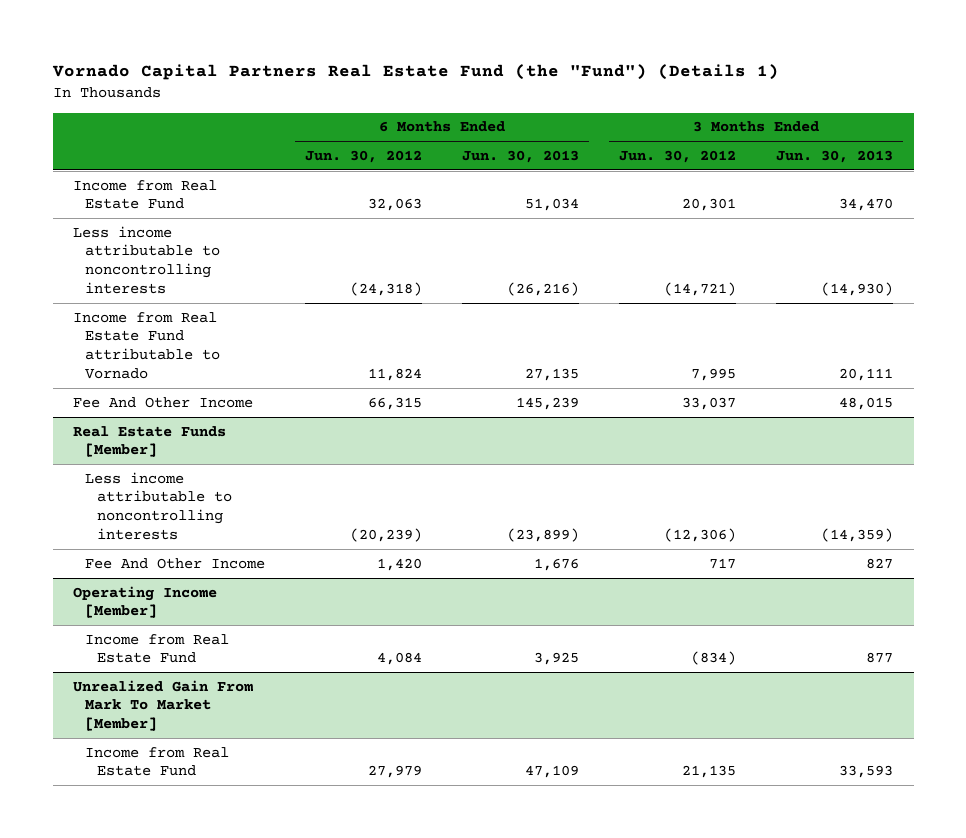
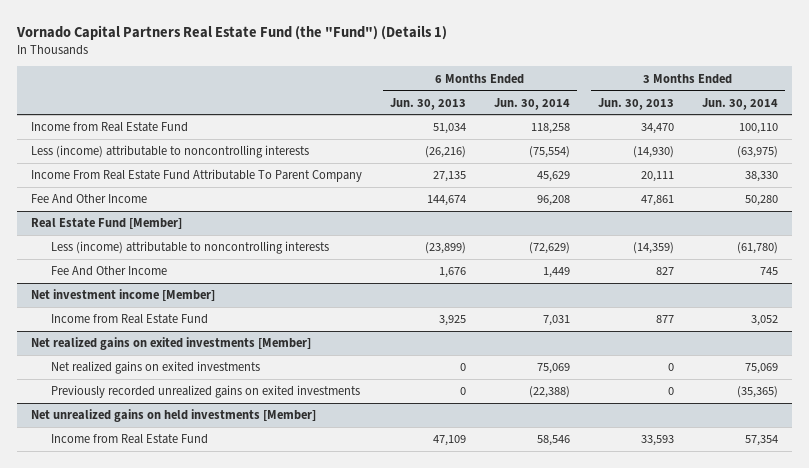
- | 6 Months Ended Jun. 30, 2012 | 6 Months Ended Jun. 30, 2013 | 3 Months Ended Jun. 30, 2012 | 3 Months Ended Jun. 30, 2013
+ | 6 Months Ended Jun. 30, 2013 | 6 Months Ended Jun. 30, 2014 | 3 Months Ended Jun. 30, 2013 | 3 Months Ended Jun. 30, 2014
- Less income attributable to noncontrolling interests | (24,318) | (26,216) | (14,721) | (14,930)
- Income from Real Estate Fund attributable to Vornado | 11,824 | 27,135 | 7,995 | 20,111
- Fee And Other Income | 66,315 | 145,239 | 33,037 | 48,015
- Real Estate Funds [Member]
- Less income attributable to noncontrolling interests | (20,239) | (23,899) | (12,306) | (14,359)
+ Less (income) attributable to noncontrolling interests | (26,216) | (75,554) | (14,930) | (63,975)
+ Income From Real Estate Fund Attributable To Parent Company | 27,135 | 45,629 | 20,111 | 38,330
+ Fee And Other Income | 144,674 | 96,208 | 47,861 | 50,280
+ Real Estate Fund [Member]
+ Less (income) attributable to noncontrolling interests | (23,899) | (72,629) | (14,359) | (61,780)
- Operating Income [Member]
+ Net investment income [Member]
- Unrealized Gain From Mark To Market [Member]
+ Net realized gains on exited investments [Member]
+ Net realized gains on exited investments | 0 | 75,069 | 0 | 75,069
+ Previously recorded unrealized gains on exited investments | 0 | (22,388) | 0 | (35,365)
+ Net unrealized gains on held investments [Member]

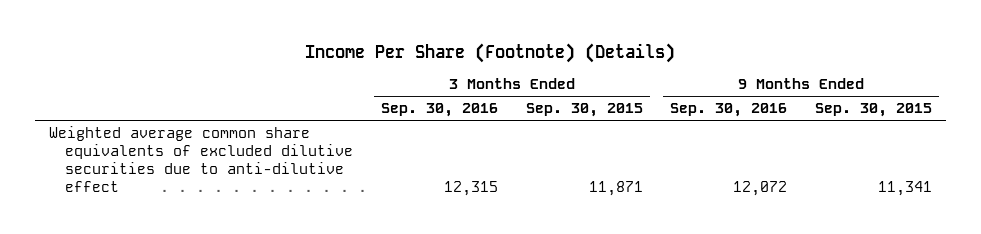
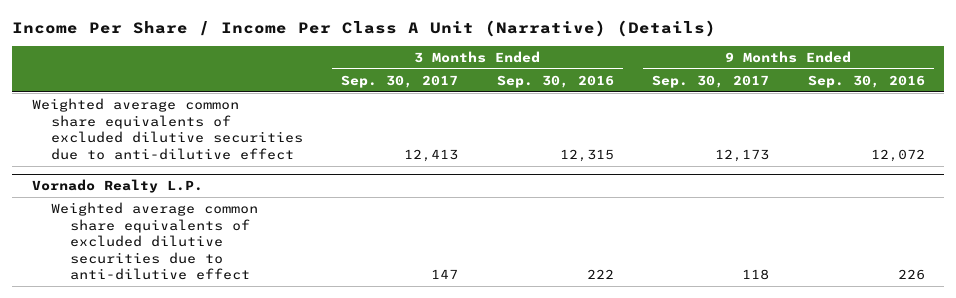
- Income Per Share (Footnote) (Details)
+ Income Per Share / Income Per Class A Unit (Narrative) (Details)
- | 3 Months Ended Sep. 30, 2016 | 3 Months Ended Sep. 30, 2015 | 9 Months Ended Sep. 30, 2016 | 9 Months Ended Sep. 30, 2015
+ | 3 Months Ended Sep. 30, 2017 | 3 Months Ended Sep. 30, 2016 | 9 Months Ended Sep. 30, 2017 | 9 Months Ended Sep. 30, 2016
+ Vornado Realty L.P.
+ Weighted average common share equivalents of excluded dilutive securities due to anti-dilutive effect | 147 | 222 | 118 | 226

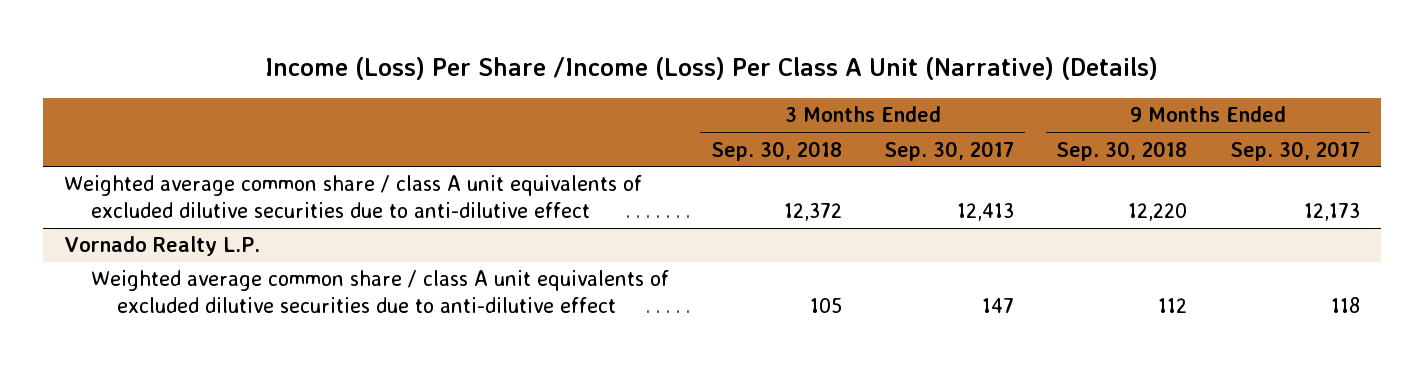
- Income Per Share / Income Per Class A Unit (Narrative) (Details)
+ Income (Loss) Per Share /Income (Loss) Per Class A Unit (Narrative) (Details)
- | 3 Months Ended Sep. 30, 2017 | 3 Months Ended Sep. 30, 2016 | 9 Months Ended Sep. 30, 2017 | 9 Months Ended Sep. 30, 2016
+ | 3 Months Ended Sep. 30, 2018 | 3 Months Ended Sep. 30, 2017 | 9 Months Ended Sep. 30, 2018 | 9 Months Ended Sep. 30, 2017
- Weighted average common share equivalents of excluded dilutive securities due to anti-dilutive effect | 12,413 | 12,315 | 12,173 | 12,072
+ Weighted average common share / class A unit equivalents of excluded dilutive securities due to anti-dilutive effect | 12,372 | 12,413 | 12,220 | 12,173
@ Vornado Realty L.P.
- Weighted average common share equivalents of excluded dilutive securities due to anti-dilutive effect | 147 | 222 | 118 | 226
+ Weighted average common share / class A unit equivalents of excluded dilutive securities due to anti-dilutive effect | 105 | 147 | 112 | 118

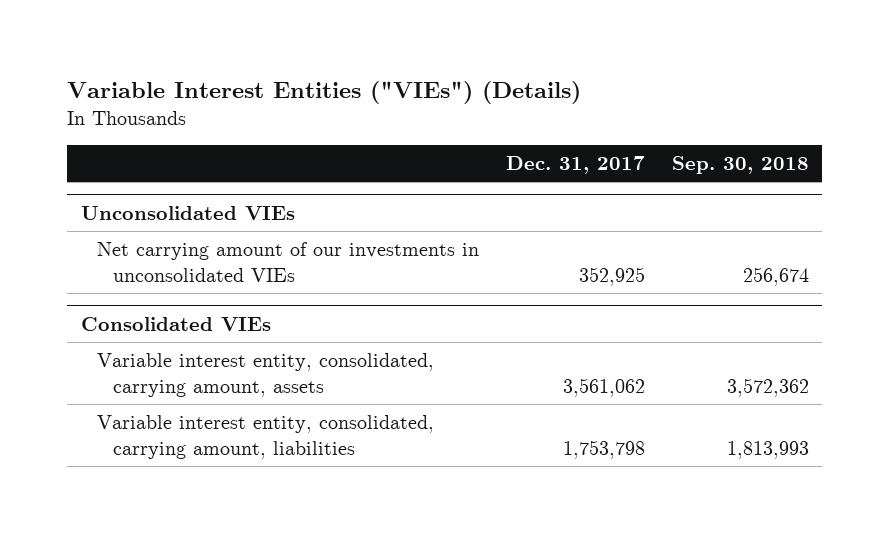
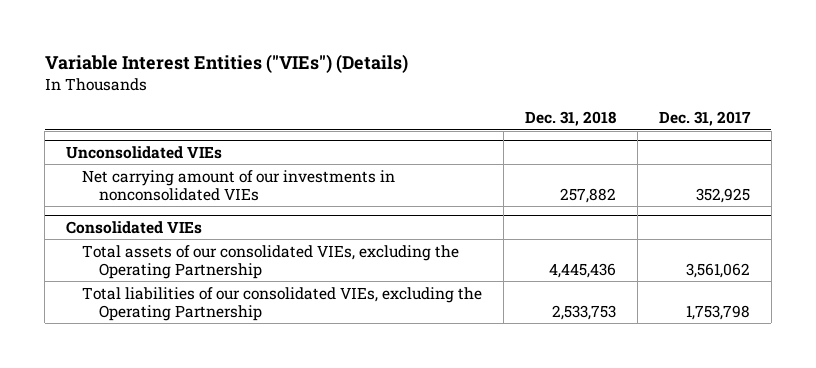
- | Dec. 31, 2017 | Sep. 30, 2018
+ | Dec. 31, 2018 | Dec. 31, 2017
@ Unconsolidated VIEs
- Net carrying amount of our investments in unconsolidated VIEs | 352,925 | 256,674
+ Net carrying amount of our investments in nonconsolidated VIEs | 257,882 | 352,925
@ Consolidated VIEs
- Variable interest entity, consolidated, carrying amount, assets | 3,561,062 | 3,572,362
- Variable interest entity, consolidated, carrying amount, liabilities | 1,753,798 | 1,813,993
+ Total assets of our consolidated VIEs, excluding the Operating Partnership | 4,445,436 | 3,561,062
+ Total liabilities of our consolidated VIEs, excluding the Operating Partnership | 2,533,753 | 1,753,798

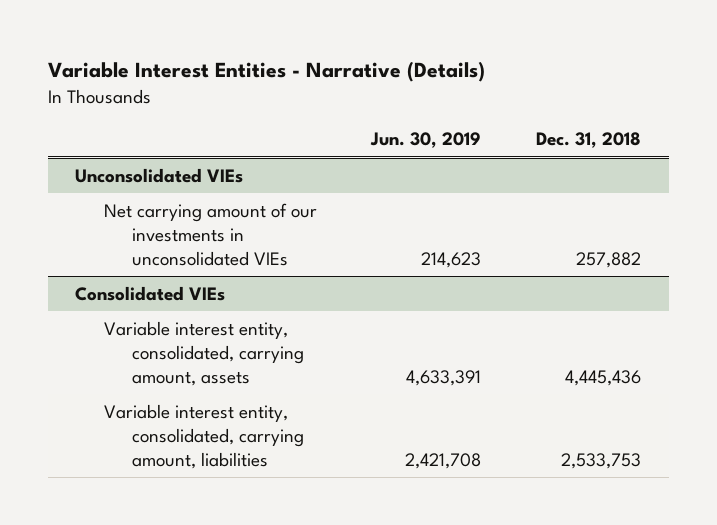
- Variable Interest Entities ("VIEs") (Details)
+ Variable Interest Entities - Narrative (Details)
- | Dec. 31, 2018 | Dec. 31, 2017
+ | Jun. 30, 2019 | Dec. 31, 2018
@ Unconsolidated VIEs
- Net carrying amount of our investments in nonconsolidated VIEs | 257,882 | 352,925
+ Net carrying amount of our investments in unconsolidated VIEs | 214,623 | 257,882
@ Consolidated VIEs
- Total assets of our consolidated VIEs, excluding the Operating Partnership | 4,445,436 | 3,561,062
- Total liabilities of our consolidated VIEs, excluding the Operating Partnership | 2,533,753 | 1,753,798
+ Variable interest entity, consolidated, carrying amount, assets | 4,633,391 | 4,445,436
+ Variable interest entity, consolidated, carrying amount, liabilities | 2,421,708 | 2,533,753

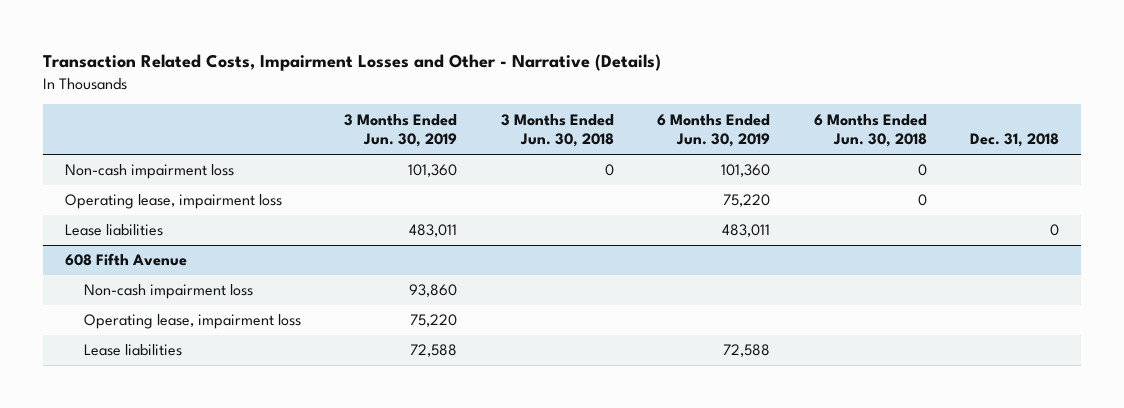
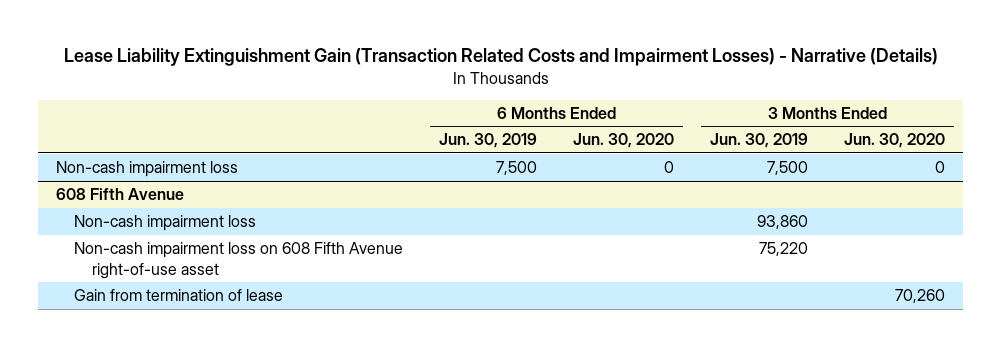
- Transaction Related Costs, Impairment Losses and Other - Narrative (Details)
+ Lease Liability Extinguishment Gain (Transaction Related Costs and Impairment Losses) - Narrative (Details)
- | 3 Months Ended Jun. 30, 2019 | 3 Months Ended Jun. 30, 2018 | 6 Months Ended Jun. 30, 2019 | 6 Months Ended Jun. 30, 2018 | Dec. 31, 2018
+ | 6 Months Ended Jun. 30, 2019 | 6 Months Ended Jun. 30, 2020 | 3 Months Ended Jun. 30, 2019 | 3 Months Ended Jun. 30, 2020
- Non-cash impairment loss | 101,360 | 0 | 101,360 | 0 |
- Operating lease, impairment loss | | | 75,220 | 0 |
- Lease liabilities | 483,011 | | 483,011 | | 0
+ Non-cash impairment loss | 7,500 | 0 | 7,500 | 0
@ 608 Fifth Avenue
- Operating lease, impairment loss | 75,220 | | | |
- Lease liabilities | 72,588 | | 72,588 | |
+ Non-cash impairment loss on 608 Fifth Avenue right-of-use asset | | | 75,220 |
+ Gain from termination of lease | | | | 70,260

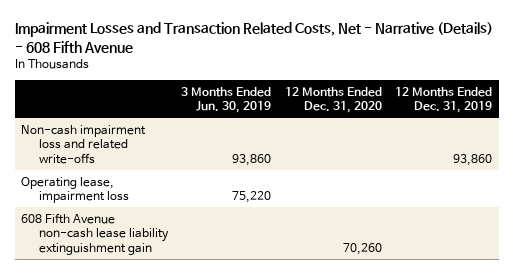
- Lease Liability Extinguishment Gain (Transaction Related Costs and Impairment Losses) - Narrative (Details)
+ Impairment Losses and Transaction Related Costs, Net - Narrative (Details) - 608 Fifth Avenue
- | 6 Months Ended Jun. 30, 2019 | 6 Months Ended Jun. 30, 2020 | 3 Months Ended Jun. 30, 2019 | 3 Months Ended Jun. 30, 2020
+ | 3 Months Ended Jun. 30, 2019 | 12 Months Ended Dec. 31, 2020 | 12 Months Ended Dec. 31, 2019
- Non-cash impairment loss | 7,500 | 0 | 7,500 | 0
- 608 Fifth Avenue
- Non-cash impairment loss | | | 93,860 |
- Non-cash impairment loss on 608 Fifth Avenue right-of-use asset | | | 75,220 |
- Gain from termination of lease | | | | 70,260
+ Non-cash impairment loss and related write-offs | 93,860 | | 93,860
+ Operating lease, impairment loss | 75,220 | |
+ 608 Fifth Avenue non-cash lease liability extinguishment gain | | 70,260 |

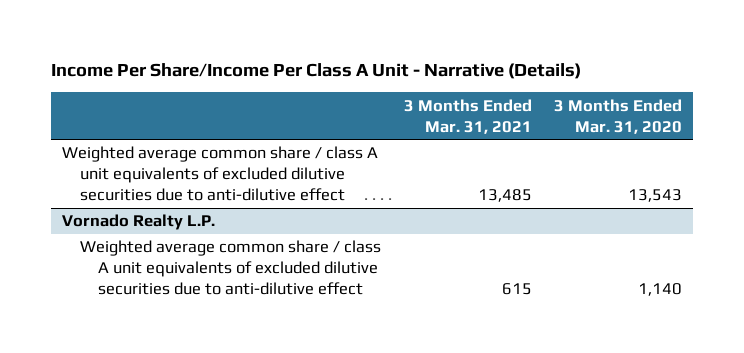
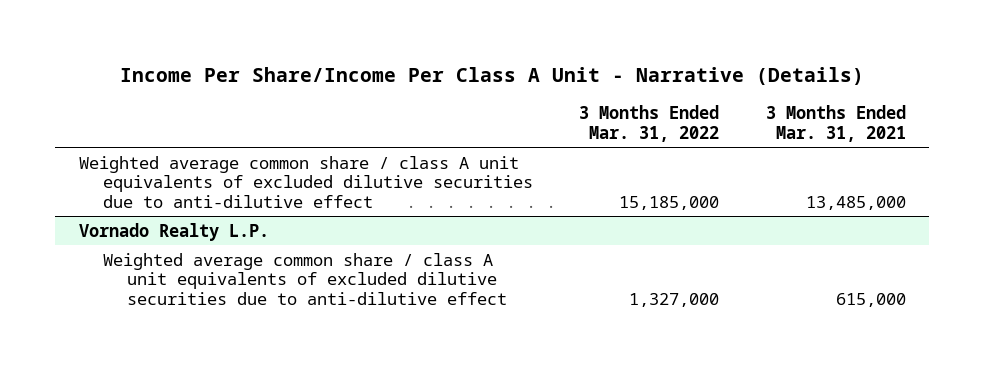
- | 3 Months Ended Mar. 31, 2021 | 3 Months Ended Mar. 31, 2020
+ | 3 Months Ended Mar. 31, 2022 | 3 Months Ended Mar. 31, 2021
- Weighted average common share / class A unit equivalents of excluded dilutive securities due to anti-dilutive effect | 13,485 | 13,543
+ Weighted average common share / class A unit equivalents of excluded dilutive securities due to anti-dilutive effect | 15,185,000 | 13,485,000
@ Vornado Realty L.P.
- Weighted average common share / class A unit equivalents of excluded dilutive securities due to anti-dilutive effect | 615 | 1,140
+ Weighted average common share / class A unit equivalents of excluded dilutive securities due to anti-dilutive effect | 1,327,000 | 615,000

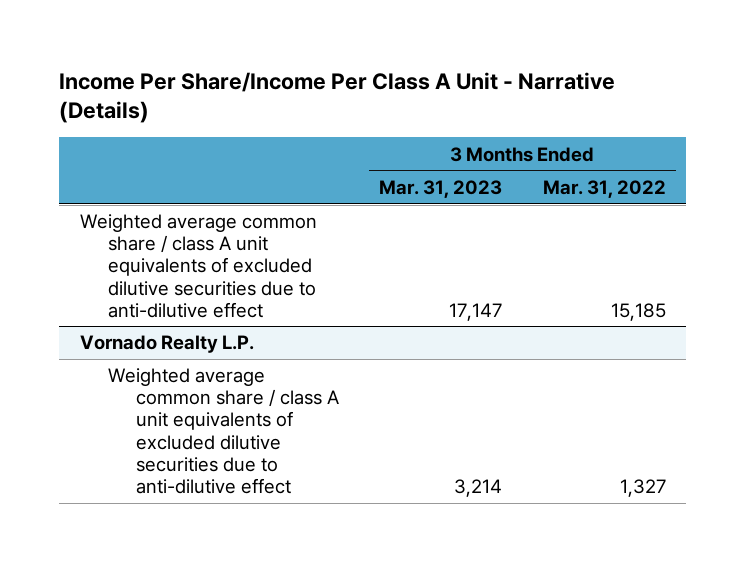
- | 3 Months Ended Mar. 31, 2022 | 3 Months Ended Mar. 31, 2021
+ | 3 Months Ended Mar. 31, 2023 | 3 Months Ended Mar. 31, 2022
- Weighted average common share / class A unit equivalents of excluded dilutive securities due to anti-dilutive effect | 15,185,000 | 13,485,000
+ Weighted average common share / class A unit equivalents of excluded dilutive securities due to anti-dilutive effect | 17,147 | 15,185
@ Vornado Realty L.P.
- Weighted average common share / class A unit equivalents of excluded dilutive securities due to anti-dilutive effect | 1,327,000 | 615,000
+ Weighted average common share / class A unit equivalents of excluded dilutive securities due to anti-dilutive effect | 3,214 | 1,327

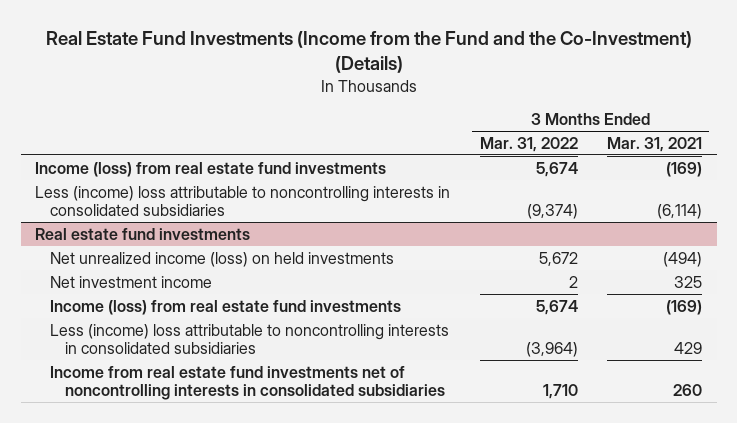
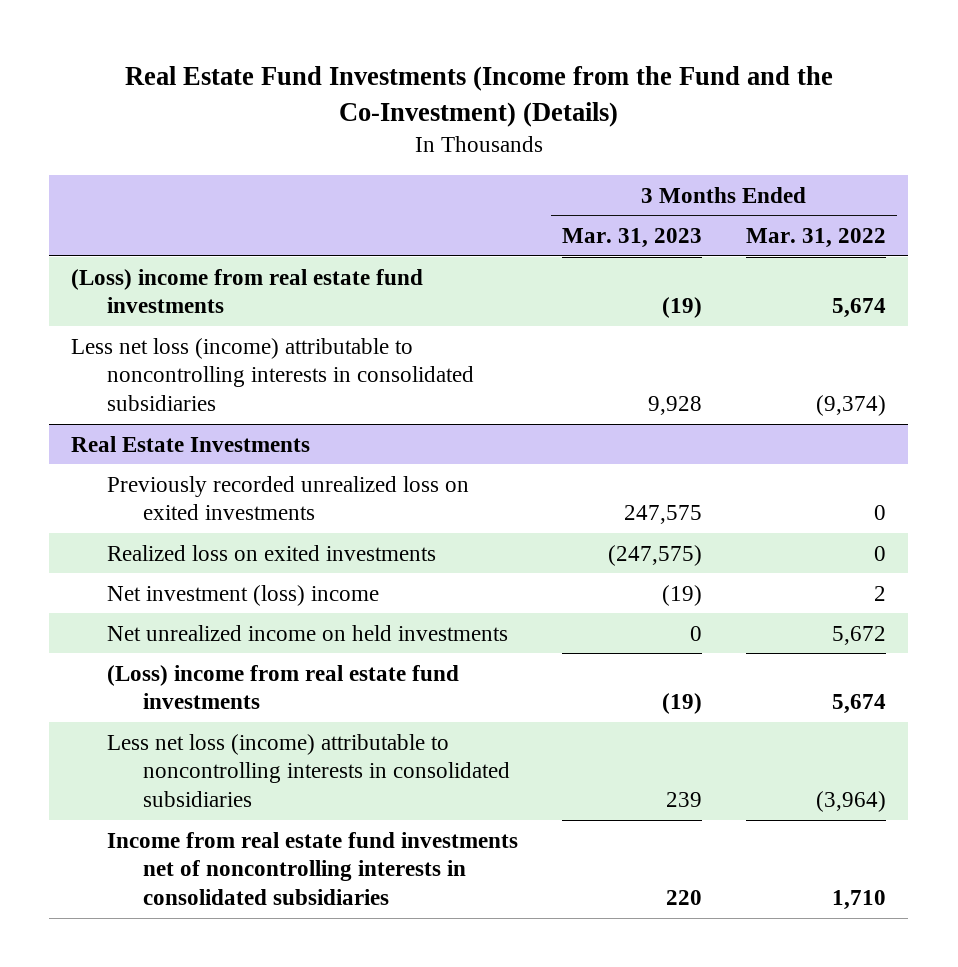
- | 3 Months Ended Mar. 31, 2022 | 3 Months Ended Mar. 31, 2021
+ | 3 Months Ended Mar. 31, 2023 | 3 Months Ended Mar. 31, 2022
- Income (loss) from real estate fund investments | 5,674 | (169)
- Less (income) loss attributable to noncontrolling interests in consolidated subsidiaries | (9,374) | (6,114)
- Real estate fund investments
- Net unrealized income (loss) on held investments | 5,672 | (494)
- Net investment income | 2 | 325
- Income (loss) from real estate fund investments | 5,674 | (169)
- Less (income) loss attributable to noncontrolling interests in consolidated subsidiaries | (3,964) | 429
+ (Loss) income from real estate fund investments | (19) | 5,674
+ Less net loss (income) attributable to noncontrolling interests in consolidated subsidiaries | 9,928 | (9,374)
+ Real Estate Investments
+ Previously recorded unrealized loss on exited investments | 247,575 | 0
+ Realized loss on exited investments | (247,575) | 0
+ Net investment (loss) income | (19) | 2
+ Net unrealized income on held investments | 0 | 5,672
+ (Loss) income from real estate fund investments | (19) | 5,674
+ Less net loss (income) attributable to noncontrolling interests in consolidated subsidiaries | 239 | (3,964)

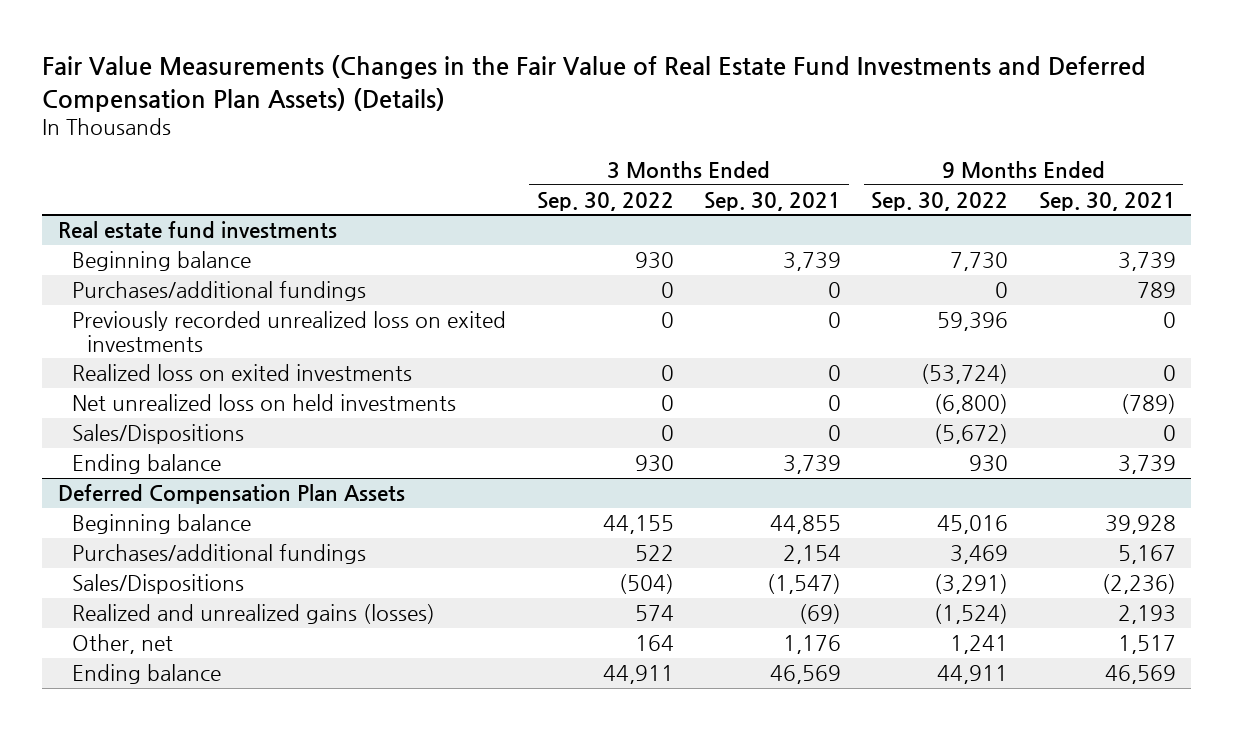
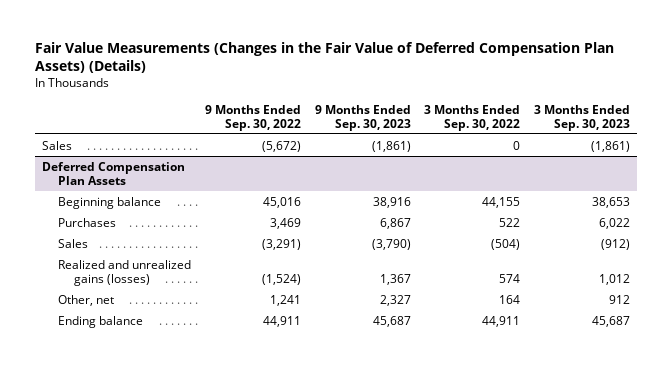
- Fair Value Measurements (Changes in the Fair Value of Real Estate Fund Investments and Deferred Compensation Plan Assets) (Details)
+ Fair Value Measurements (Changes in the Fair Value of Deferred Compensation Plan Assets) (Details)
- | 3 Months Ended Sep. 30, 2022 | 3 Months Ended Sep. 30, 2021 | 9 Months Ended Sep. 30, 2022 | 9 Months Ended Sep. 30, 2021
+ | 9 Months Ended Sep. 30, 2022 | 9 Months Ended Sep. 30, 2023 | 3 Months Ended Sep. 30, 2022 | 3 Months Ended Sep. 30, 2023
- Real estate fund investments
- Beginning balance | 930 | 3,739 | 7,730 | 3,739
- Purchases/additional fundings | 0 | 0 | 0 | 789
- Previously recorded unrealized loss on exited investments | 0 | 0 | 59,396 | 0
- Realized loss on exited investments | 0 | 0 | (53,724) | 0
- Net unrealized loss on held investments | 0 | 0 | (6,800) | (789)
- Sales/Dispositions | 0 | 0 | (5,672) | 0
- Ending balance | 930 | 3,739 | 930 | 3,739
+ Sales | (5,672) | (1,861) | 0 | (1,861)
@ Deferred Compensation Plan Assets
- Purchases/additional fundings | 522 | 2,154 | 3,469 | 5,167
- Sales/Dispositions | (504) | (1,547) | (3,291) | (2,236)
+ Purchases | 3,469 | 6,867 | 522 | 6,022
+ Sales | (3,291) | (3,790) | (504) | (912)

